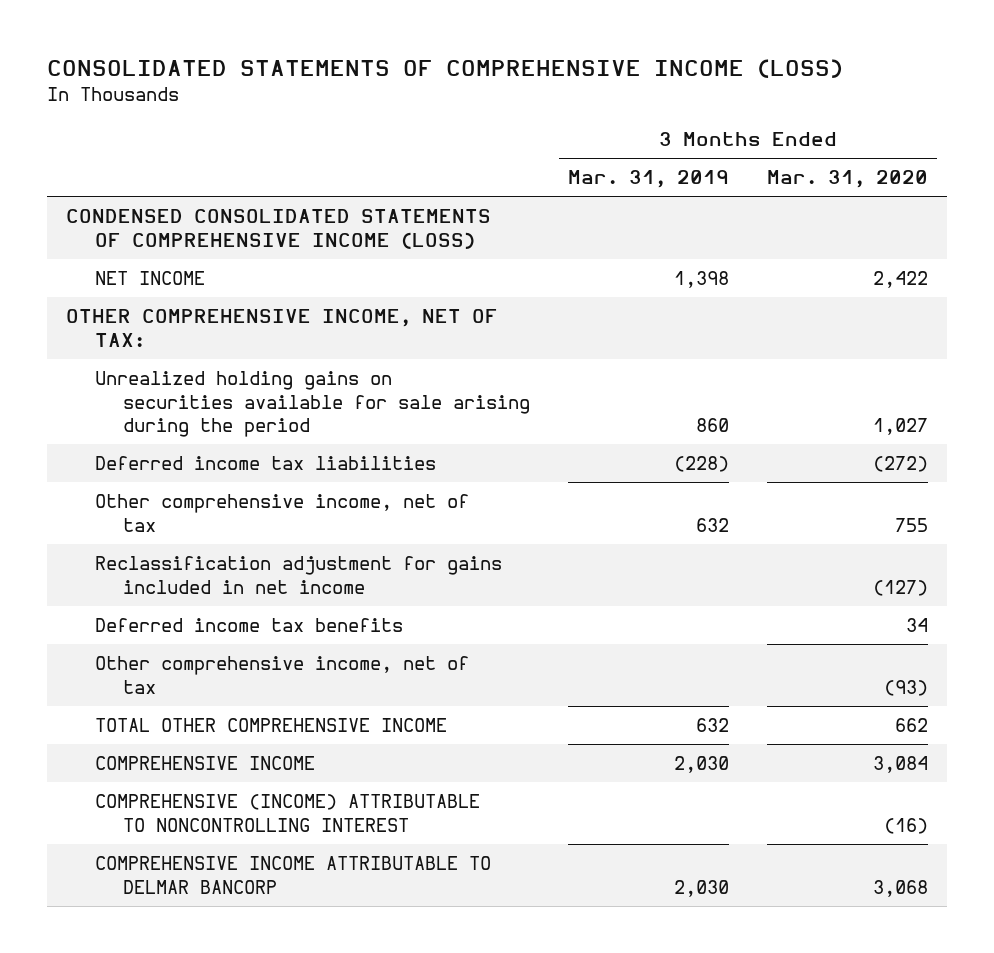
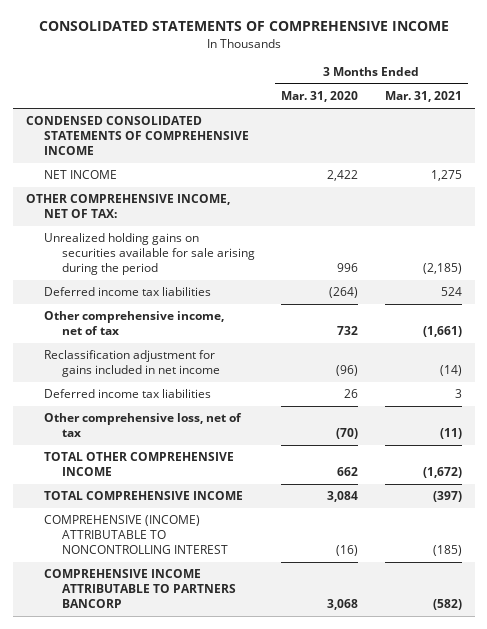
- CONSOLIDATED STATEMENTS OF COMPREHENSIVE INCOME (LOSS)
+ CONSOLIDATED STATEMENTS OF COMPREHENSIVE INCOME
- | 3 Months Ended Mar. 31, 2019 | 3 Months Ended Mar. 31, 2020
+ | 3 Months Ended Mar. 31, 2020 | 3 Months Ended Mar. 31, 2021
- CONDENSED CONSOLIDATED STATEMENTS OF COMPREHENSIVE INCOME (LOSS)
+ CONDENSED CONSOLIDATED STATEMENTS OF COMPREHENSIVE INCOME
- Unrealized holding gains on securities available for sale arising during the period | 860 | 1,027
- Deferred income tax liabilities | (228) | (272)
- Other comprehensive income, net of tax | 632 | 755
- Reclassification adjustment for gains included in net income | | (127)
- Deferred income tax benefits | | 34
- Other comprehensive income, net of tax | | (93)
+ Unrealized holding gains on securities available for sale arising during the period | 996 | (2,185)
+ Deferred income tax liabilities | (264) | 524
+ Other comprehensive income, net of tax | 732 | (1,661)
+ Reclassification adjustment for gains included in net income | (96) | (14)
+ Deferred income tax liabilities | 26 | 3
+ Other comprehensive loss, net of tax | (70) | (11)
- COMPREHENSIVE INCOME | 2,030 | 3,084
+ TOTAL COMPREHENSIVE INCOME | 3,084 | (397)
- COMPREHENSIVE INCOME ATTRIBUTABLE TO DELMAR BANCORP | 2,030 | 3,068
+ COMPREHENSIVE INCOME ATTRIBUTABLE TO PARTNERS BANCORP | 3,068 | (582)

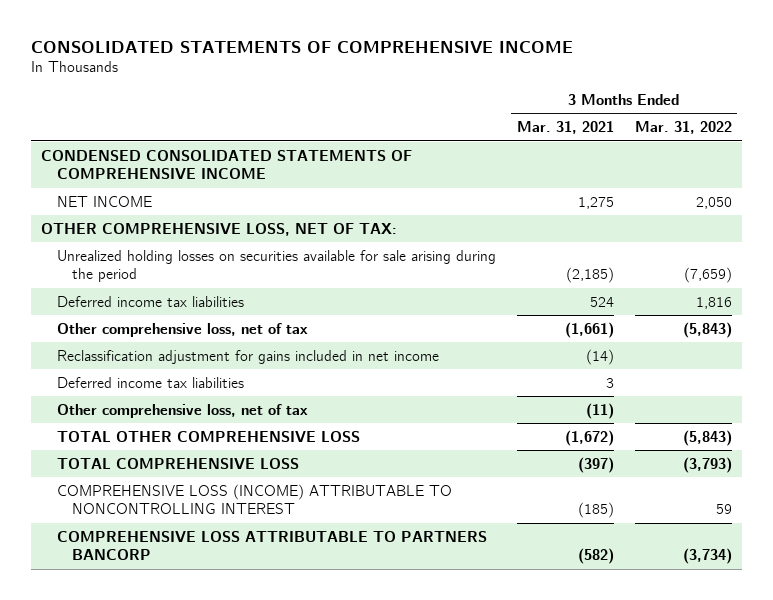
- | 3 Months Ended Mar. 31, 2020 | 3 Months Ended Mar. 31, 2021
+ | 3 Months Ended Mar. 31, 2021 | 3 Months Ended Mar. 31, 2022
- OTHER COMPREHENSIVE INCOME, NET OF TAX:
- Unrealized holding gains on securities available for sale arising during the period | 996 | (2,185)
+ OTHER COMPREHENSIVE LOSS, NET OF TAX:
+ Unrealized holding losses on securities available for sale arising during the period | (2,185) | (7,659)
- Other comprehensive income, net of tax | 732 | (1,661)
+ Other comprehensive loss, net of tax | (1,661) | (5,843)
- TOTAL OTHER COMPREHENSIVE INCOME | 662 | (1,672)
- TOTAL COMPREHENSIVE INCOME | 3,084 | (397)
- COMPREHENSIVE (INCOME) ATTRIBUTABLE TO NONCONTROLLING INTEREST | (16) | (185)
- COMPREHENSIVE INCOME ATTRIBUTABLE TO PARTNERS BANCORP | 3,068 | (582)
+ TOTAL OTHER COMPREHENSIVE LOSS | (1,672) | (5,843)
+ TOTAL COMPREHENSIVE LOSS | (397) | (3,793)
+ COMPREHENSIVE LOSS (INCOME) ATTRIBUTABLE TO NONCONTROLLING INTEREST | (185) | 59
+ COMPREHENSIVE LOSS ATTRIBUTABLE TO PARTNERS BANCORP | (582) | (3,734)

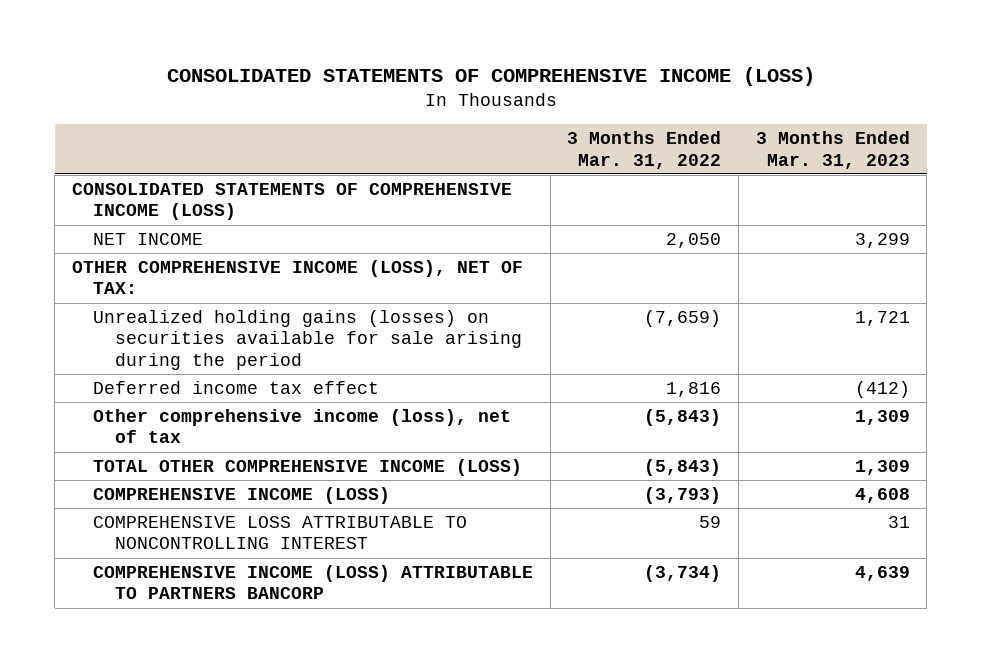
- CONSOLIDATED STATEMENTS OF COMPREHENSIVE INCOME
+ CONSOLIDATED STATEMENTS OF COMPREHENSIVE INCOME (LOSS)
- | 3 Months Ended Mar. 31, 2021 | 3 Months Ended Mar. 31, 2022
+ | 3 Months Ended Mar. 31, 2022 | 3 Months Ended Mar. 31, 2023
- CONDENSED CONSOLIDATED STATEMENTS OF COMPREHENSIVE INCOME
+ CONSOLIDATED STATEMENTS OF COMPREHENSIVE INCOME (LOSS)
- OTHER COMPREHENSIVE LOSS, NET OF TAX:
- Unrealized holding losses on securities available for sale arising during the period | (2,185) | (7,659)
- Deferred income tax liabilities | 524 | 1,816
- Other comprehensive loss, net of tax | (1,661) | (5,843)
- Reclassification adjustment for gains included in net income | (14) |
- Deferred income tax liabilities | 3 |
- Other comprehensive loss, net of tax | (11) |
- TOTAL OTHER COMPREHENSIVE LOSS | (1,672) | (5,843)
- TOTAL COMPREHENSIVE LOSS | (397) | (3,793)
- COMPREHENSIVE LOSS (INCOME) ATTRIBUTABLE TO NONCONTROLLING INTEREST | (185) | 59
- COMPREHENSIVE LOSS ATTRIBUTABLE TO PARTNERS BANCORP | (582) | (3,734)
+ OTHER COMPREHENSIVE INCOME (LOSS), NET OF TAX:
+ Unrealized holding gains (losses) on securities available for sale arising during the period | (7,659) | 1,721
+ Deferred income tax effect | 1,816 | (412)
+ Other comprehensive income (loss), net of tax | (5,843) | 1,309
+ TOTAL OTHER COMPREHENSIVE INCOME (LOSS) | (5,843) | 1,309
+ COMPREHENSIVE INCOME (LOSS) | (3,793) | 4,608
+ COMPREHENSIVE LOSS ATTRIBUTABLE TO NONCONTROLLING INTEREST | 59 | 31
+ COMPREHENSIVE INCOME (LOSS) ATTRIBUTABLE TO PARTNERS BANCORP | (3,734) | 4,639

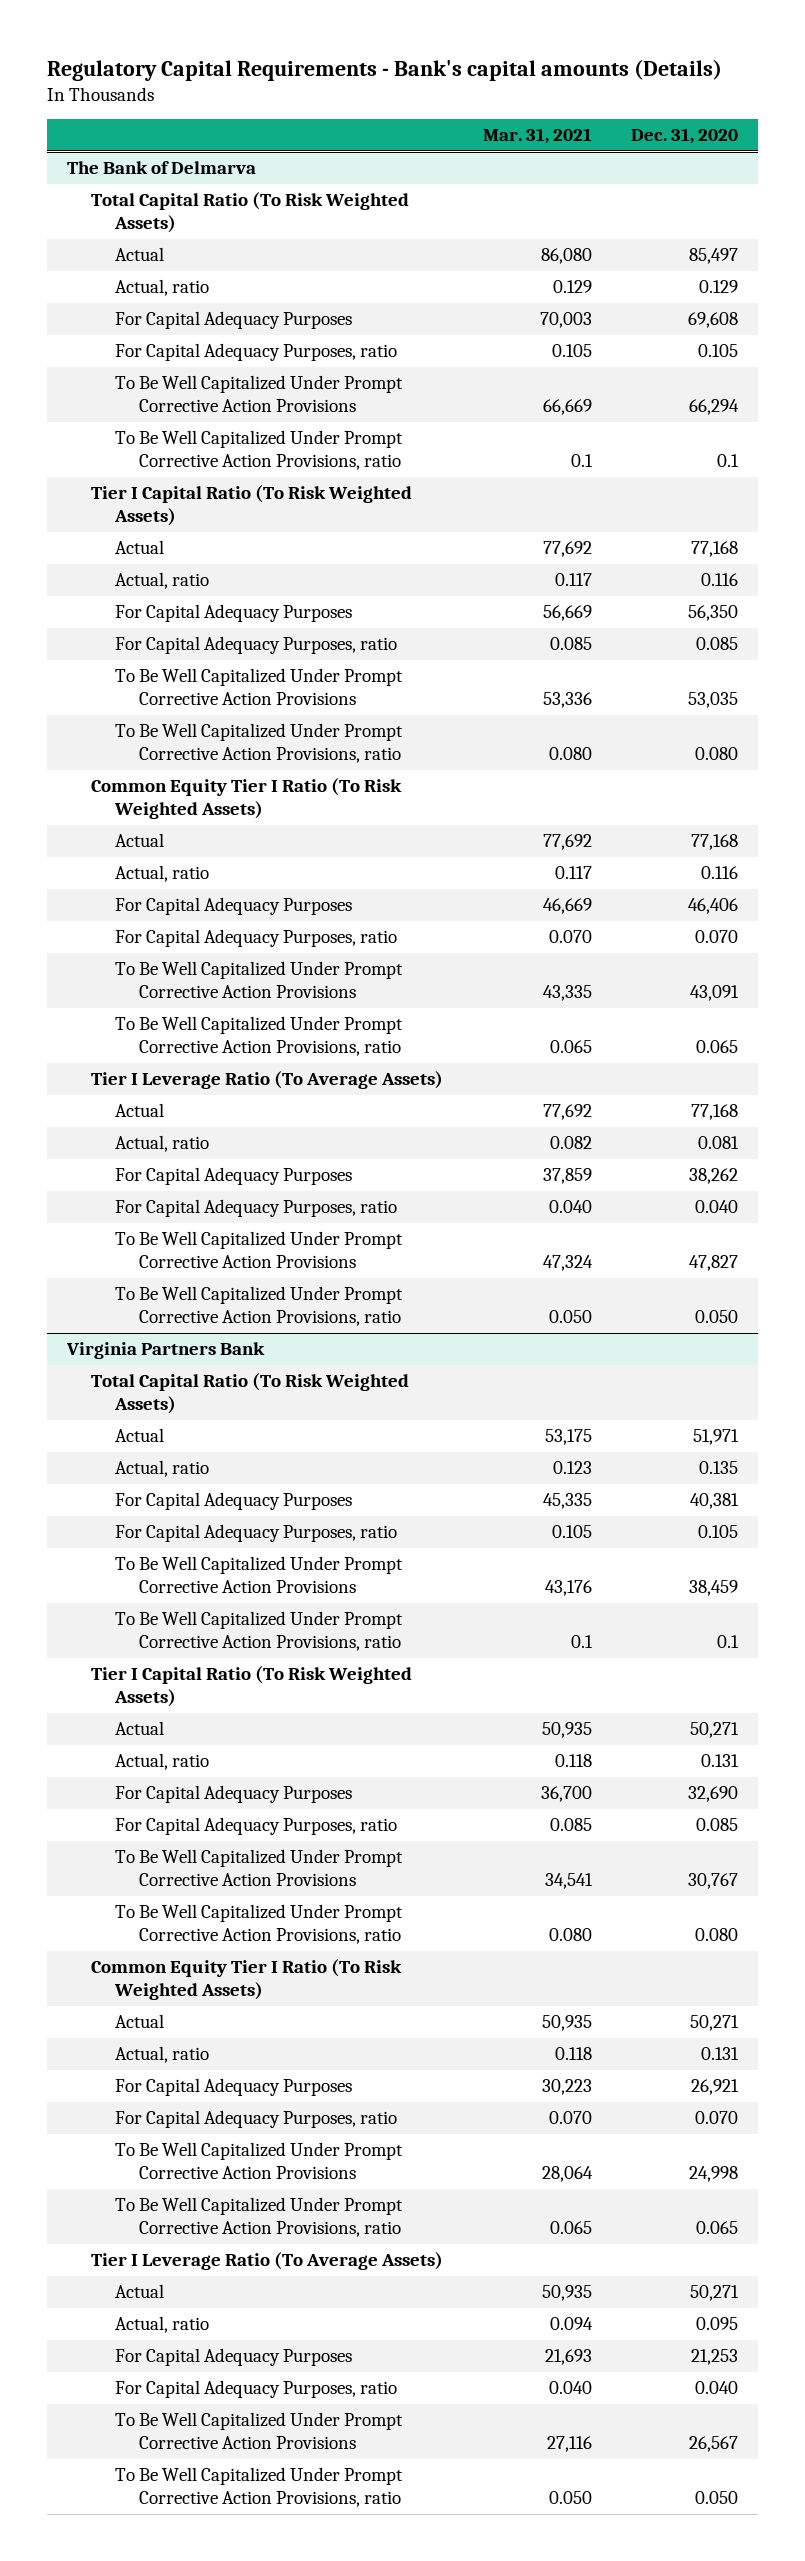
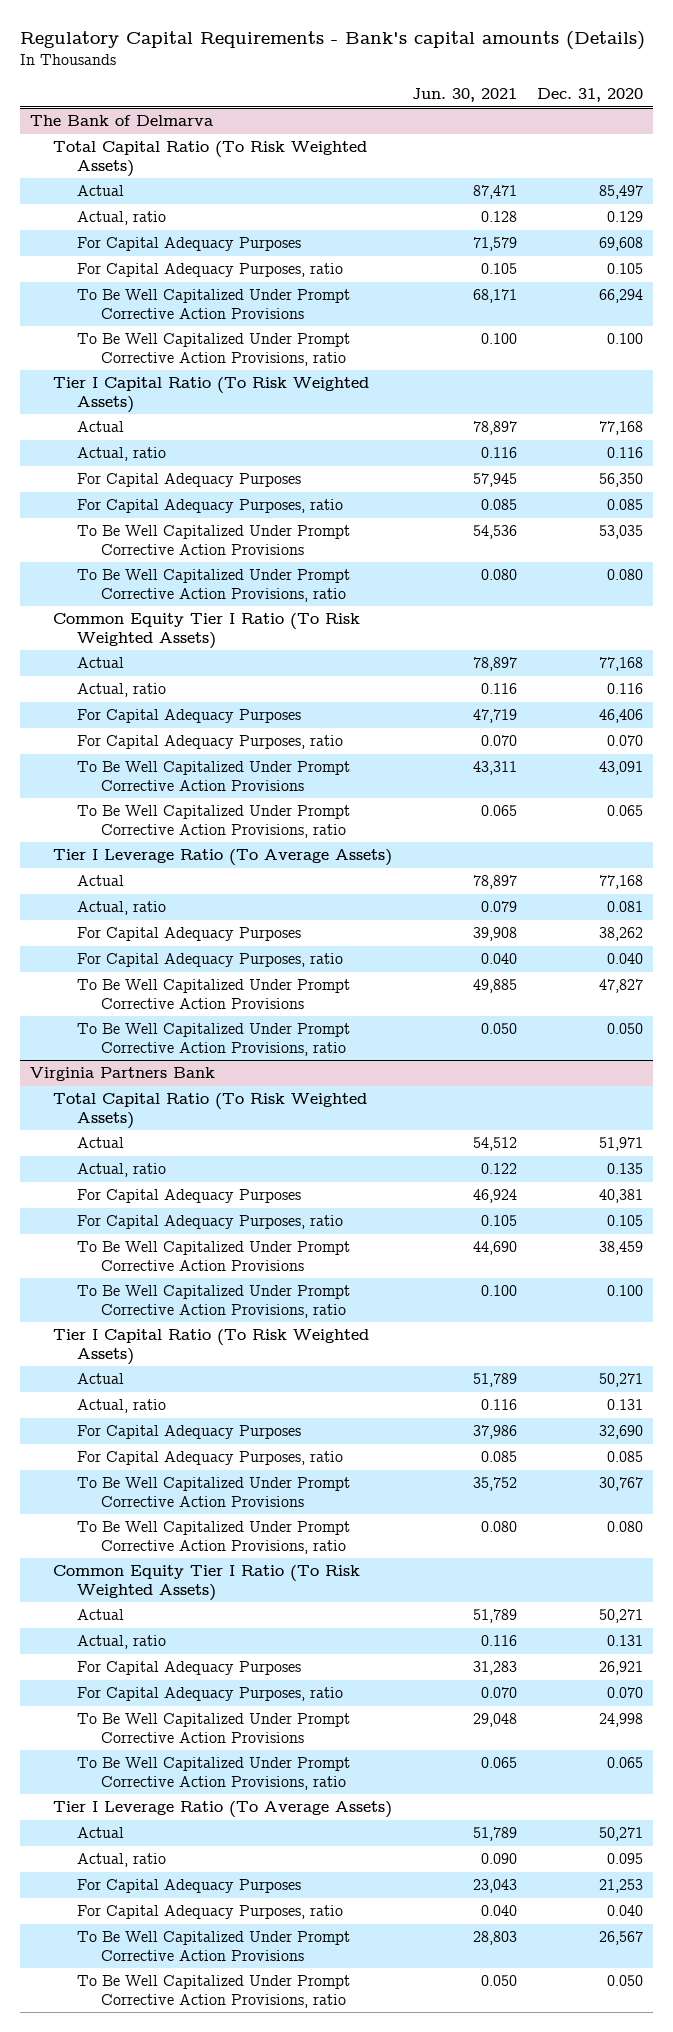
- | Mar. 31, 2021 | Dec. 31, 2020
+ | Jun. 30, 2021 | Dec. 31, 2020
@ The Bank of Delmarva
- To Be Well Capitalized Under Prompt Corrective Action Provisions, ratio | 0.1 | 0.1
+ To Be Well Capitalized Under Prompt Corrective Action Provisions, ratio | 0.100 | 0.100
@ Virginia Partners Bank
- To Be Well Capitalized Under Prompt Corrective Action Provisions, ratio | 0.1 | 0.1
+ To Be Well Capitalized Under Prompt Corrective Action Provisions, ratio | 0.100 | 0.100

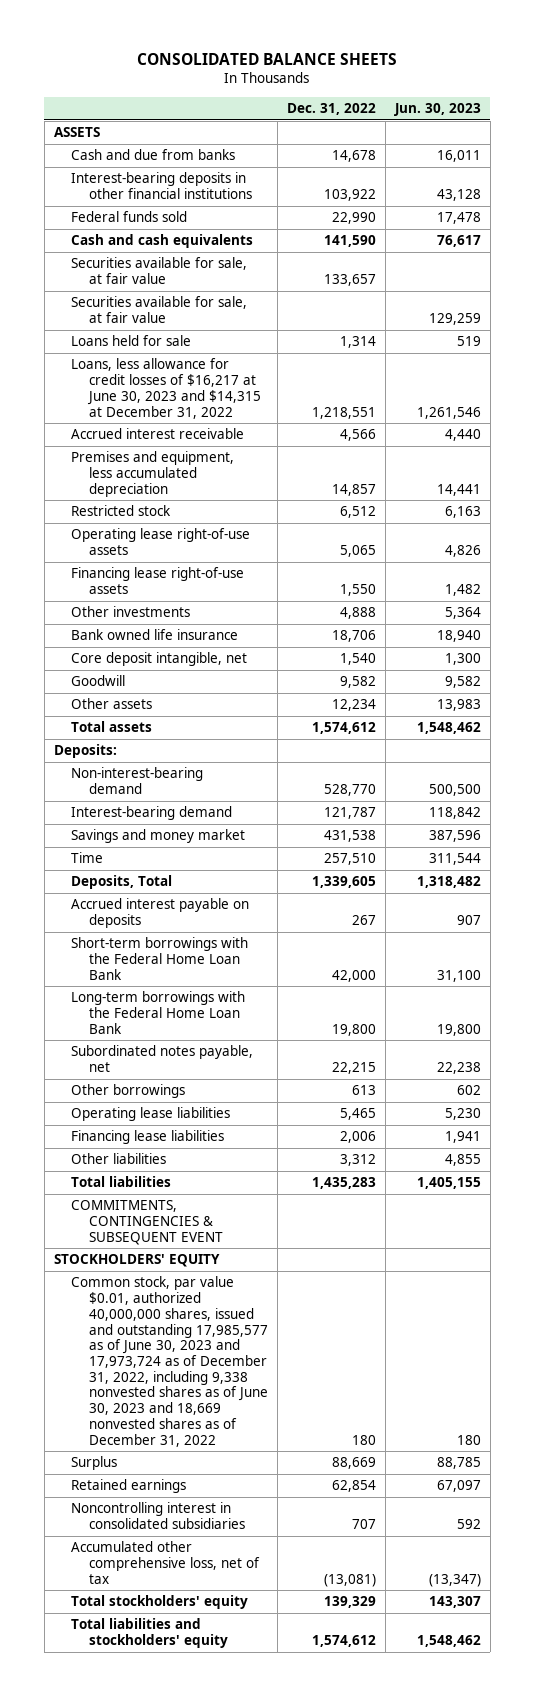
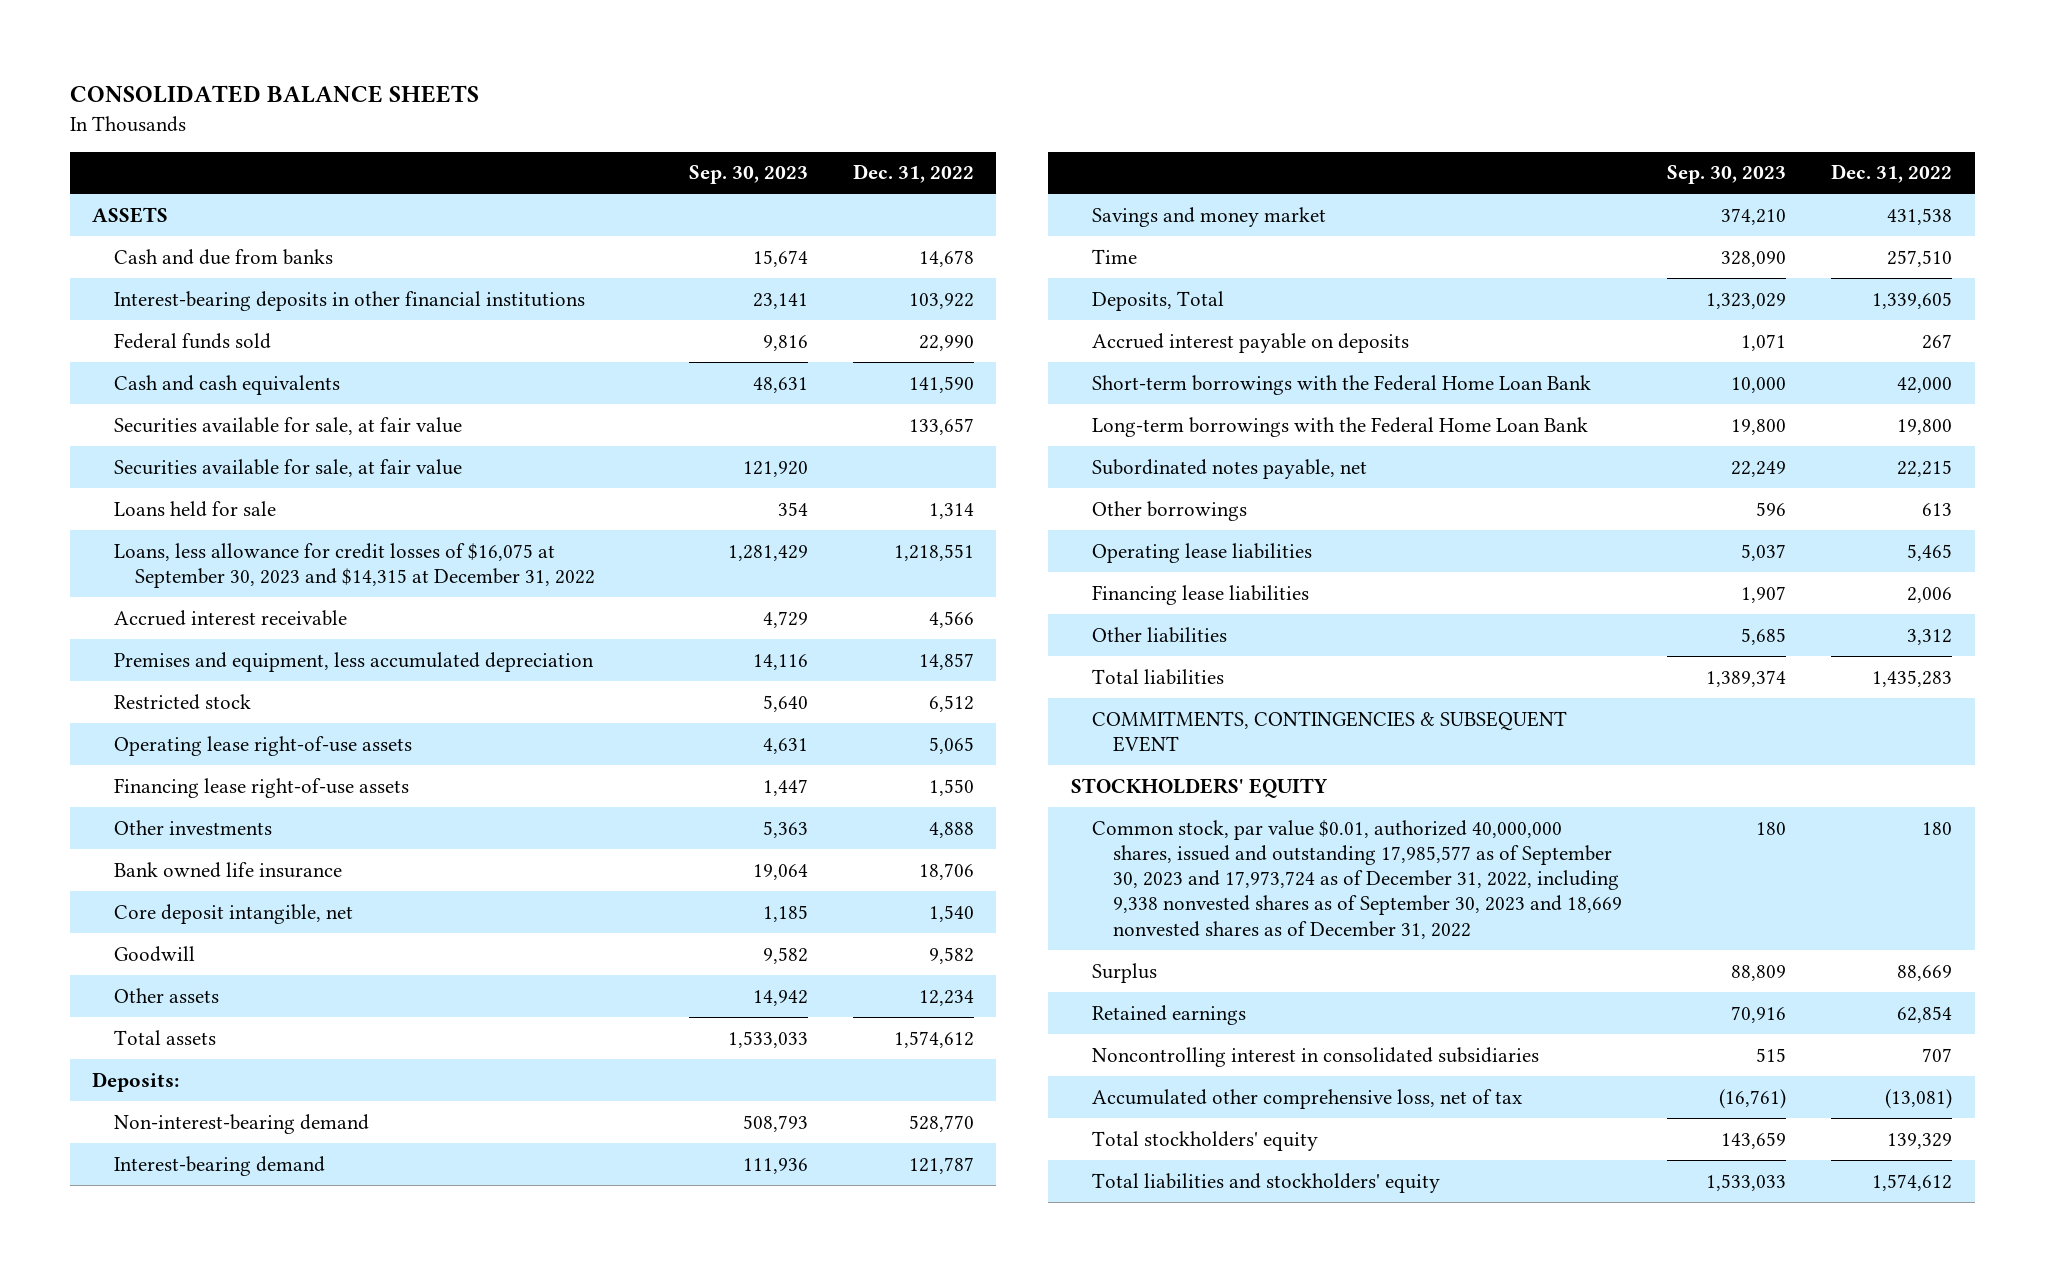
- | Dec. 31, 2022 | Jun. 30, 2023
+ | Sep. 30, 2023 | Dec. 31, 2022
- Loans, less allowance for credit losses of $16,217 at June 30, 2023 and $14,315 at December 31, 2022 | 1,218,551 | 1,261,546
+ Loans, less allowance for credit losses of $16,075 at September 30, 2023 and $14,315 at December 31, 2022 | 1,281,429 | 1,218,551
- Common stock, par value $0.01, authorized 40,000,000 shares, issued and outstanding 17,985,577 as of June 30, 2023 and 17,973,724 as of December 31, 2022, including 9,338 nonvested shares as of June 30, 2023 and 18,669 nonvested shares as of December 31, 2022 | 180 | 180
+ Common stock, par value $0.01, authorized 40,000,000 shares, issued and outstanding 17,985,577 as of September 30, 2023 and 17,973,724 as of December 31, 2022, including 9,338 nonvested shares as of September 30, 2023 and 18,669 nonvested shares as of December 31, 2022 | 180 | 180

